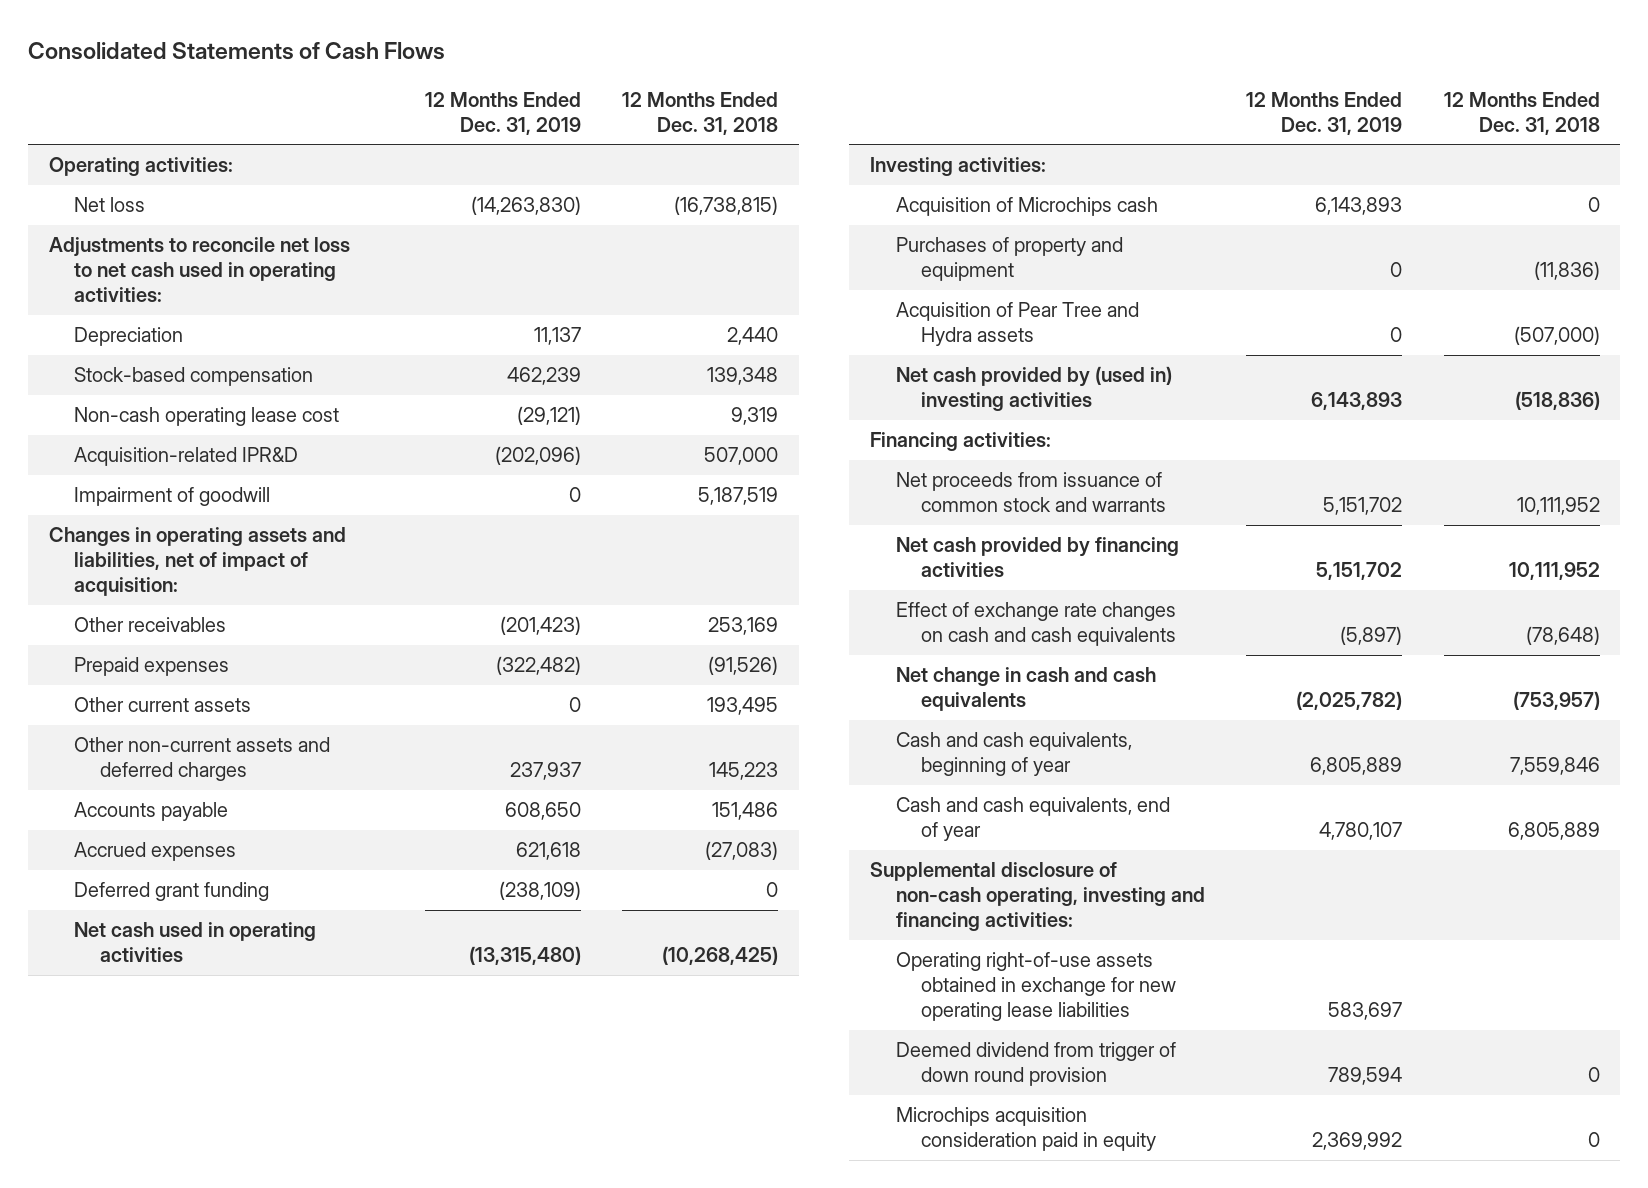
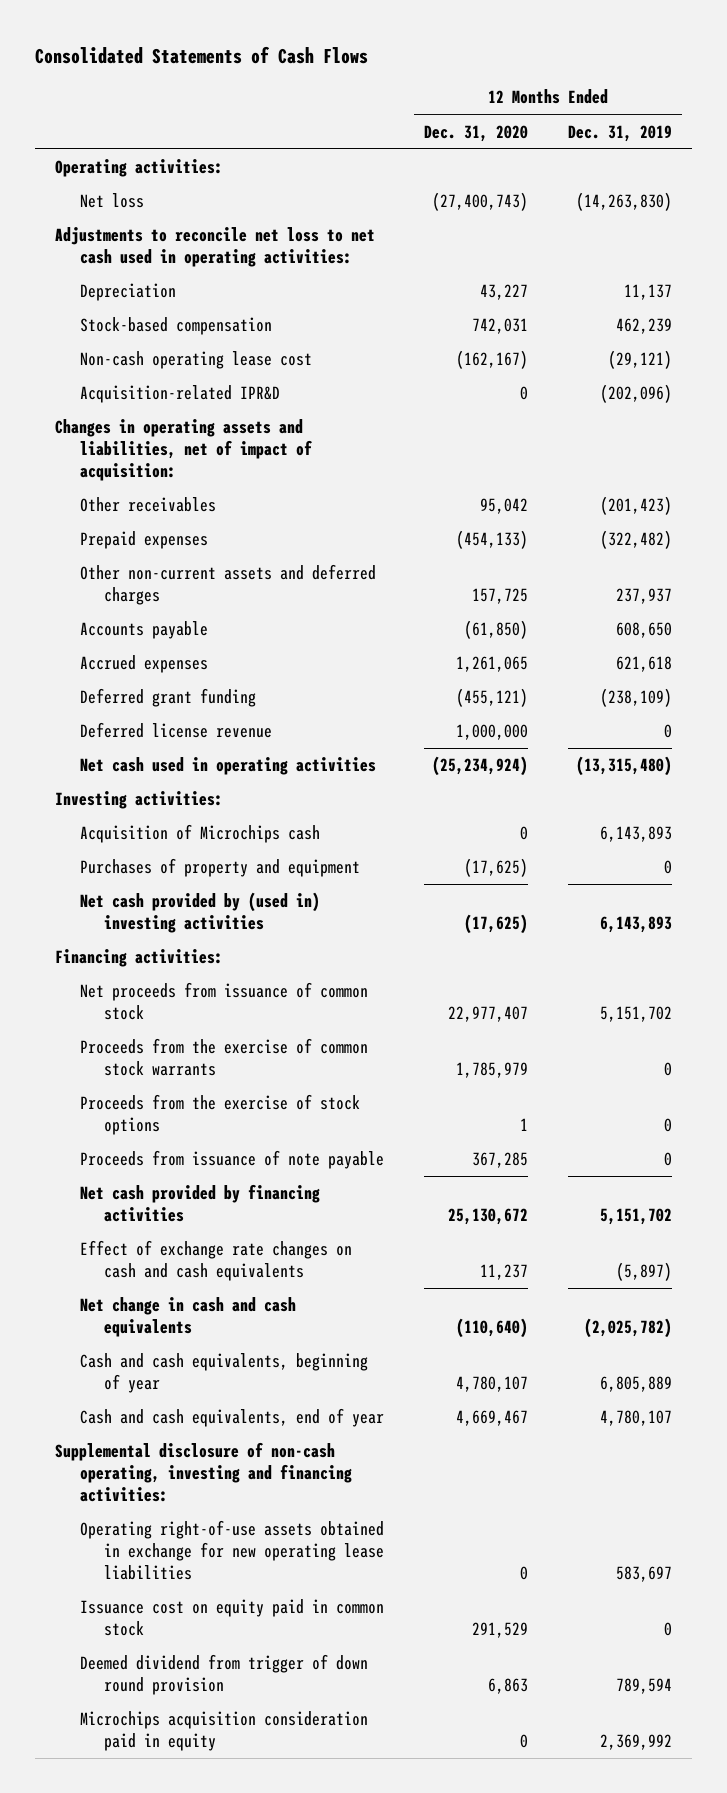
- | 12 Months Ended Dec. 31, 2019 | 12 Months Ended Dec. 31, 2018
+ | 12 Months Ended Dec. 31, 2020 | 12 Months Ended Dec. 31, 2019
- Impairment of goodwill | 0 | 5,187,519
- Other current assets | 0 | 193,495
+ Deferred license revenue | 1,000,000 | 0
- Acquisition of Pear Tree and Hydra assets | 0 | (507,000)
- Net proceeds from issuance of common stock and warrants | 5,151,702 | 10,111,952
+ Net proceeds from issuance of common stock | 22,977,407 | 5,151,702
+ Proceeds from the exercise of common stock warrants | 1,785,979 | 0
+ Proceeds from the exercise of stock options | 1 | 0
+ Proceeds from issuance of note payable | 367,285 | 0
+ Issuance cost on equity paid in common stock | 291,529 | 0

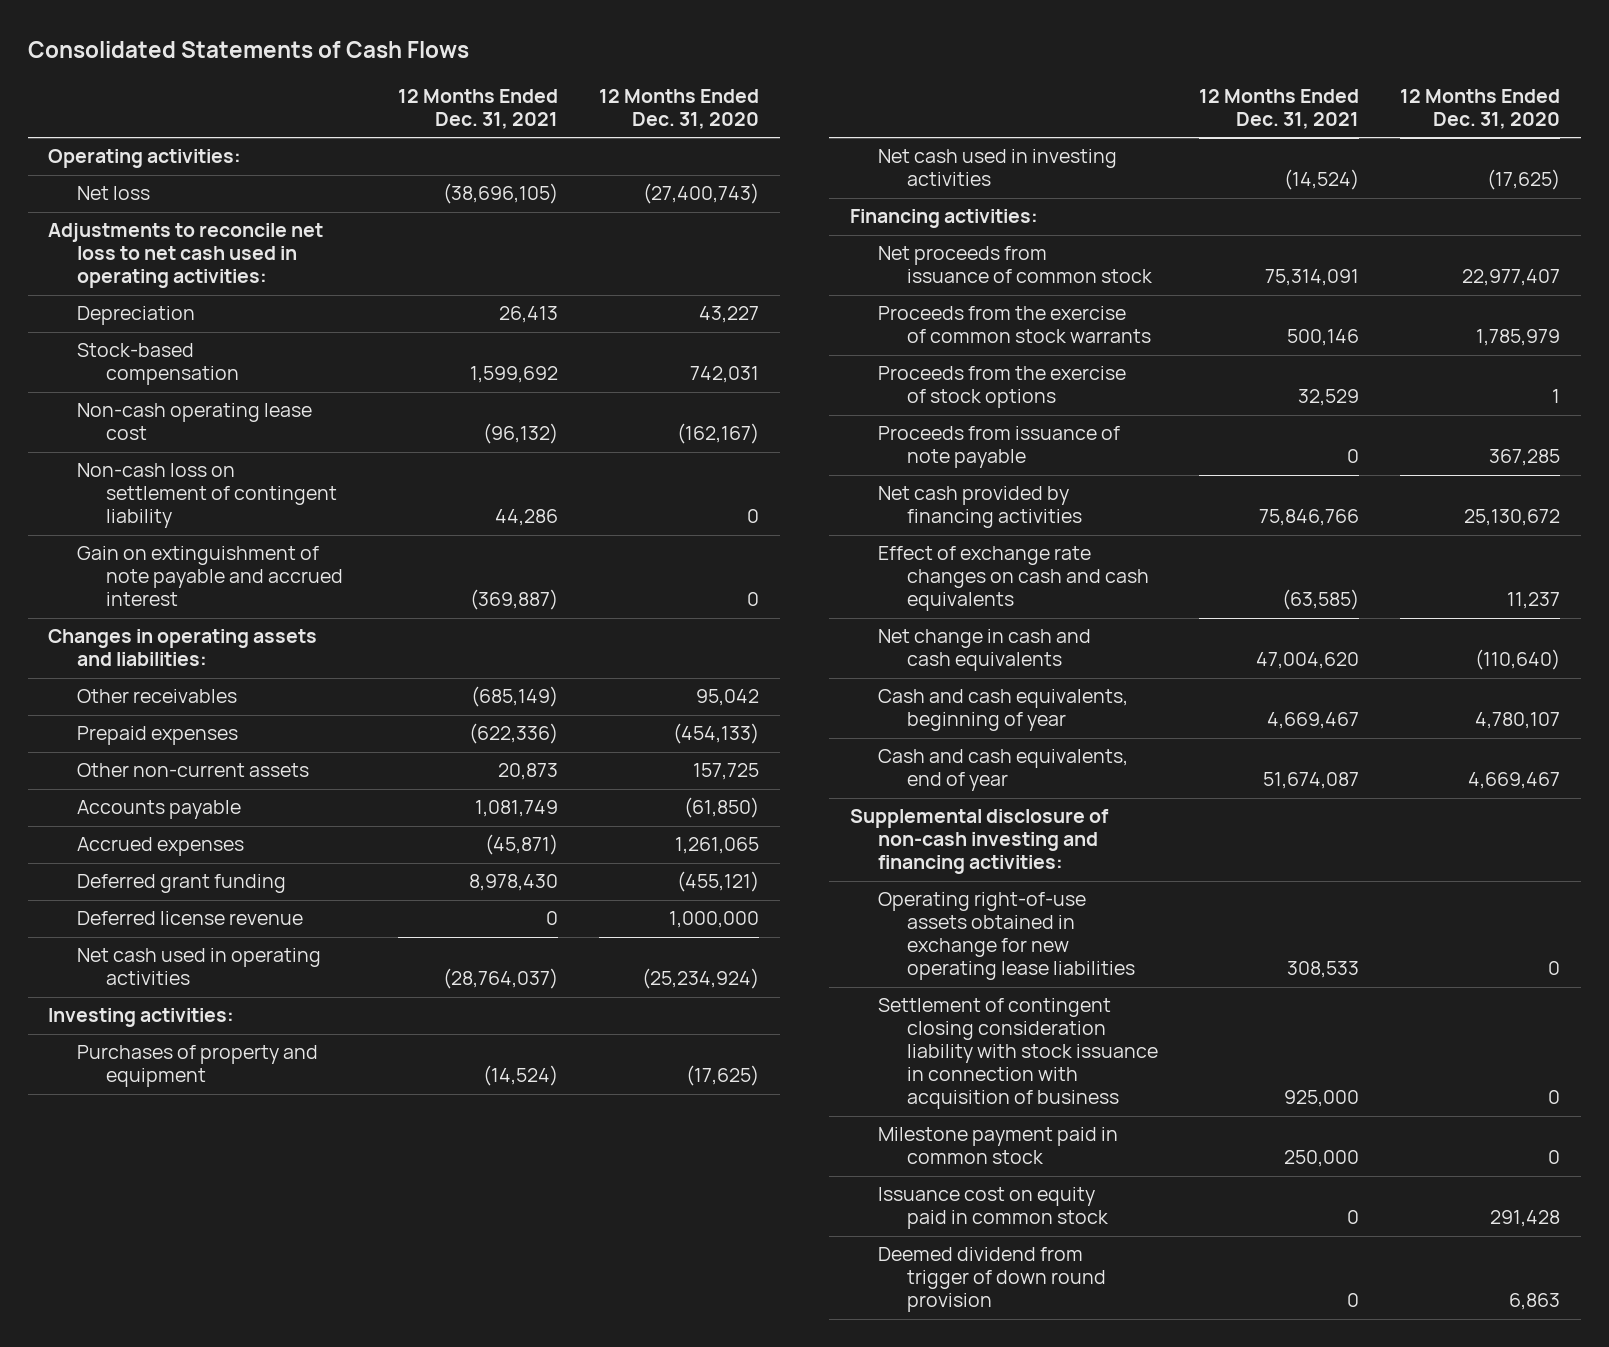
- | 12 Months Ended Dec. 31, 2020 | 12 Months Ended Dec. 31, 2019
+ | 12 Months Ended Dec. 31, 2021 | 12 Months Ended Dec. 31, 2020
- Acquisition-related IPR&D | 0 | (202,096)
- Changes in operating assets and liabilities, net of impact of acquisition:
+ Non-cash loss on settlement of contingent liability | 44,286 | 0
+ Gain on extinguishment of note payable and accrued interest | (369,887) | 0
+ Changes in operating assets and liabilities:
- Other non-current assets and deferred charges | 157,725 | 237,937
+ Other non-current assets | 20,873 | 157,725
- Acquisition of Microchips cash | 0 | 6,143,893
- Net cash provided by (used in) investing activities | (17,625) | 6,143,893
+ Net cash used in investing activities | (14,524) | (17,625)
- Supplemental disclosure of non-cash operating, investing and financing activities:
+ Supplemental disclosure of non-cash investing and financing activities:
- Issuance cost on equity paid in common stock | 291,529 | 0
+ Settlement of contingent closing consideration liability with stock issuance in connection with acquisition of business | 925,000 | 0
+ Milestone payment paid in common stock | 250,000 | 0
+ Issuance cost on equity paid in common stock | 0 | 291,428
- Microchips acquisition consideration paid in equity | 0 | 2,369,992

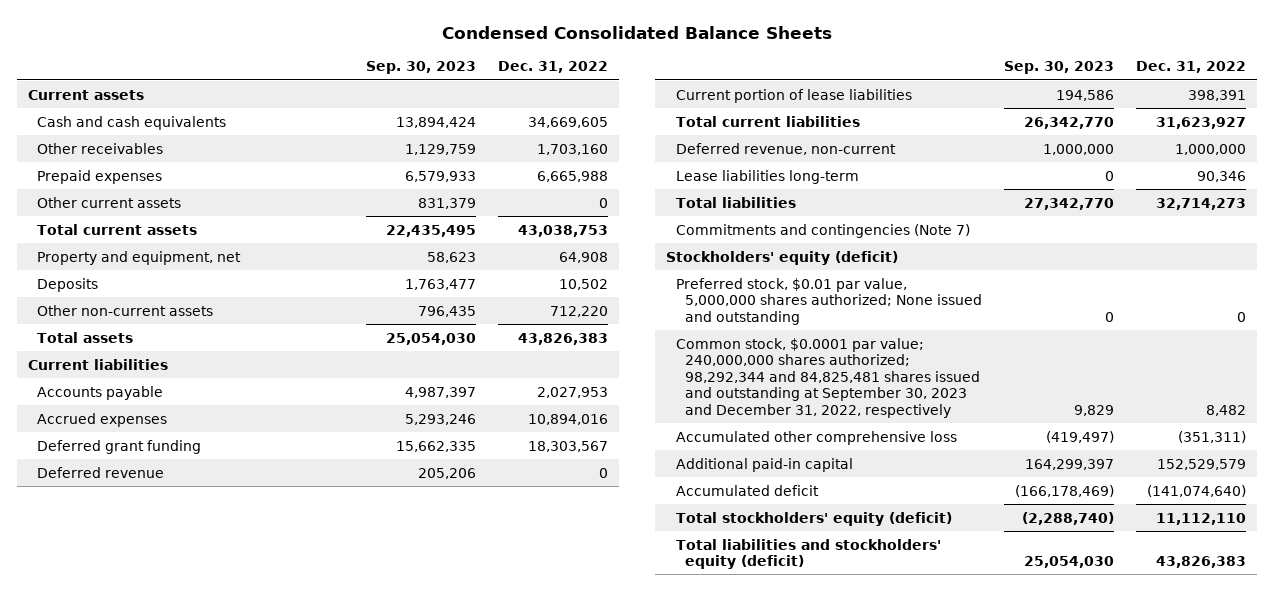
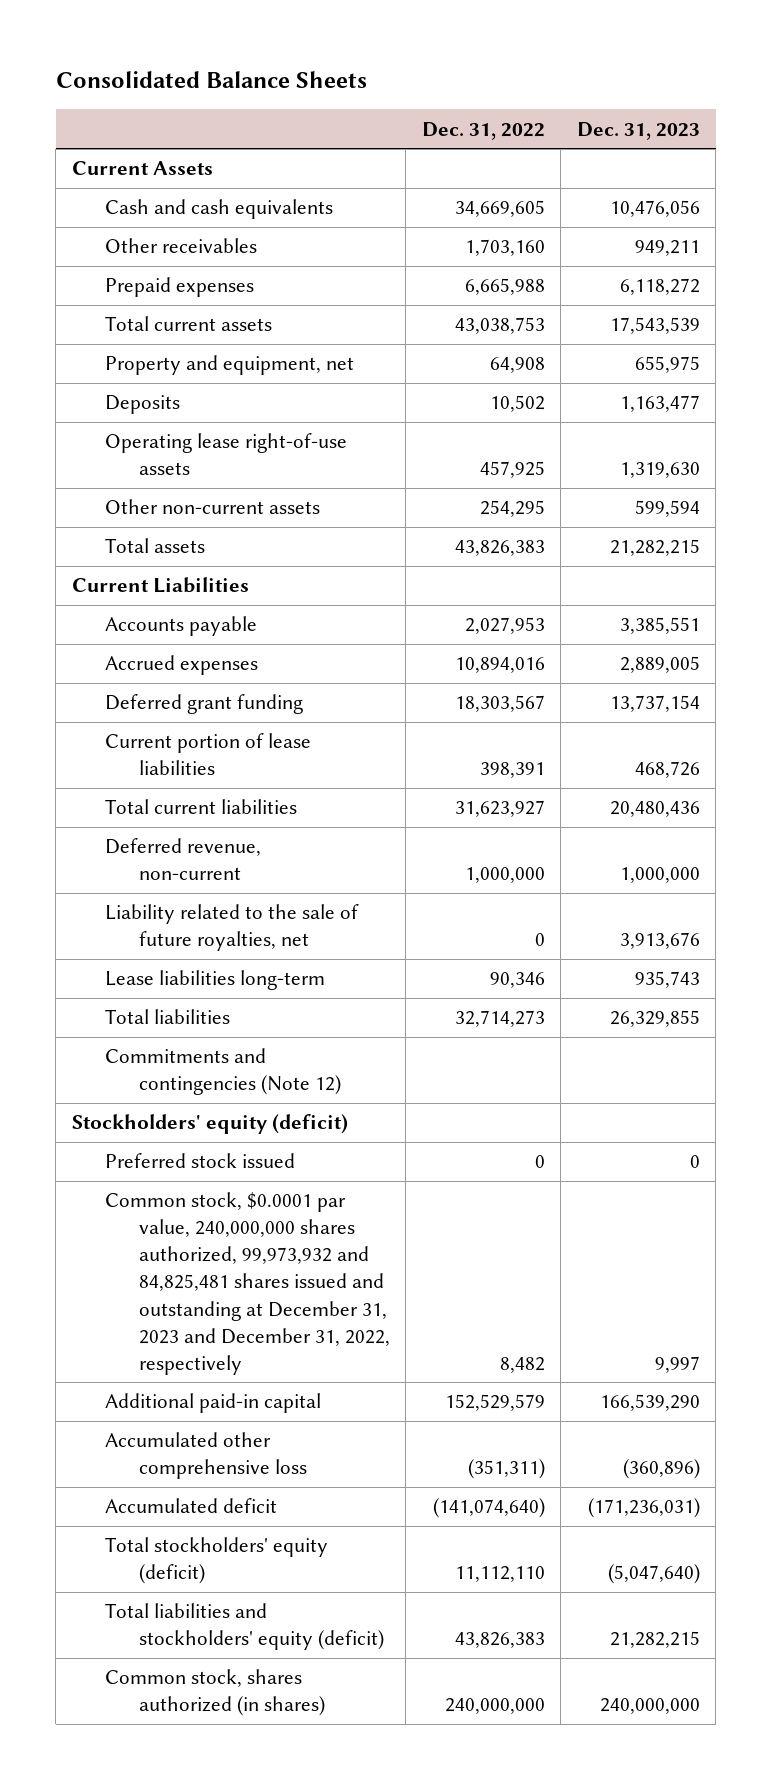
- Condensed Consolidated Balance Sheets
+ Consolidated Balance Sheets
- | Sep. 30, 2023 | Dec. 31, 2022
+ | Dec. 31, 2022 | Dec. 31, 2023
- Current assets
+ Current Assets
- Other current assets | 831,379 | 0
- Other non-current assets | 796,435 | 712,220
+ Operating lease right-of-use assets | 457,925 | 1,319,630
+ Other non-current assets | 254,295 | 599,594
- Current liabilities
+ Current Liabilities
- Deferred revenue | 205,206 | 0
+ Liability related to the sale of future royalties, net | 0 | 3,913,676
- Commitments and contingencies (Note 7)
+ Commitments and contingencies (Note 12)
- Preferred stock, $0.01 par value, 5,000,000 shares authorized; None issued and outstanding | 0 | 0
- Common stock, $0.0001 par value; 240,000,000 shares authorized; 98,292,344 and 84,825,481 shares issued and outstanding at September 30, 2023 and December 31, 2022, respectively | 9,829 | 8,482
+ Preferred stock issued | 0 | 0
+ Common stock, $0.0001 par value, 240,000,000 shares authorized, 99,973,932 and 84,825,481 shares issued and outstanding at December 31, 2023 and December 31, 2022, respectively | 8,482 | 9,997
moved down: Accumulated other comprehensive loss | (351,311) | (360,896)
+ Common stock, shares authorized (in shares) | 240,000,000 | 240,000,000

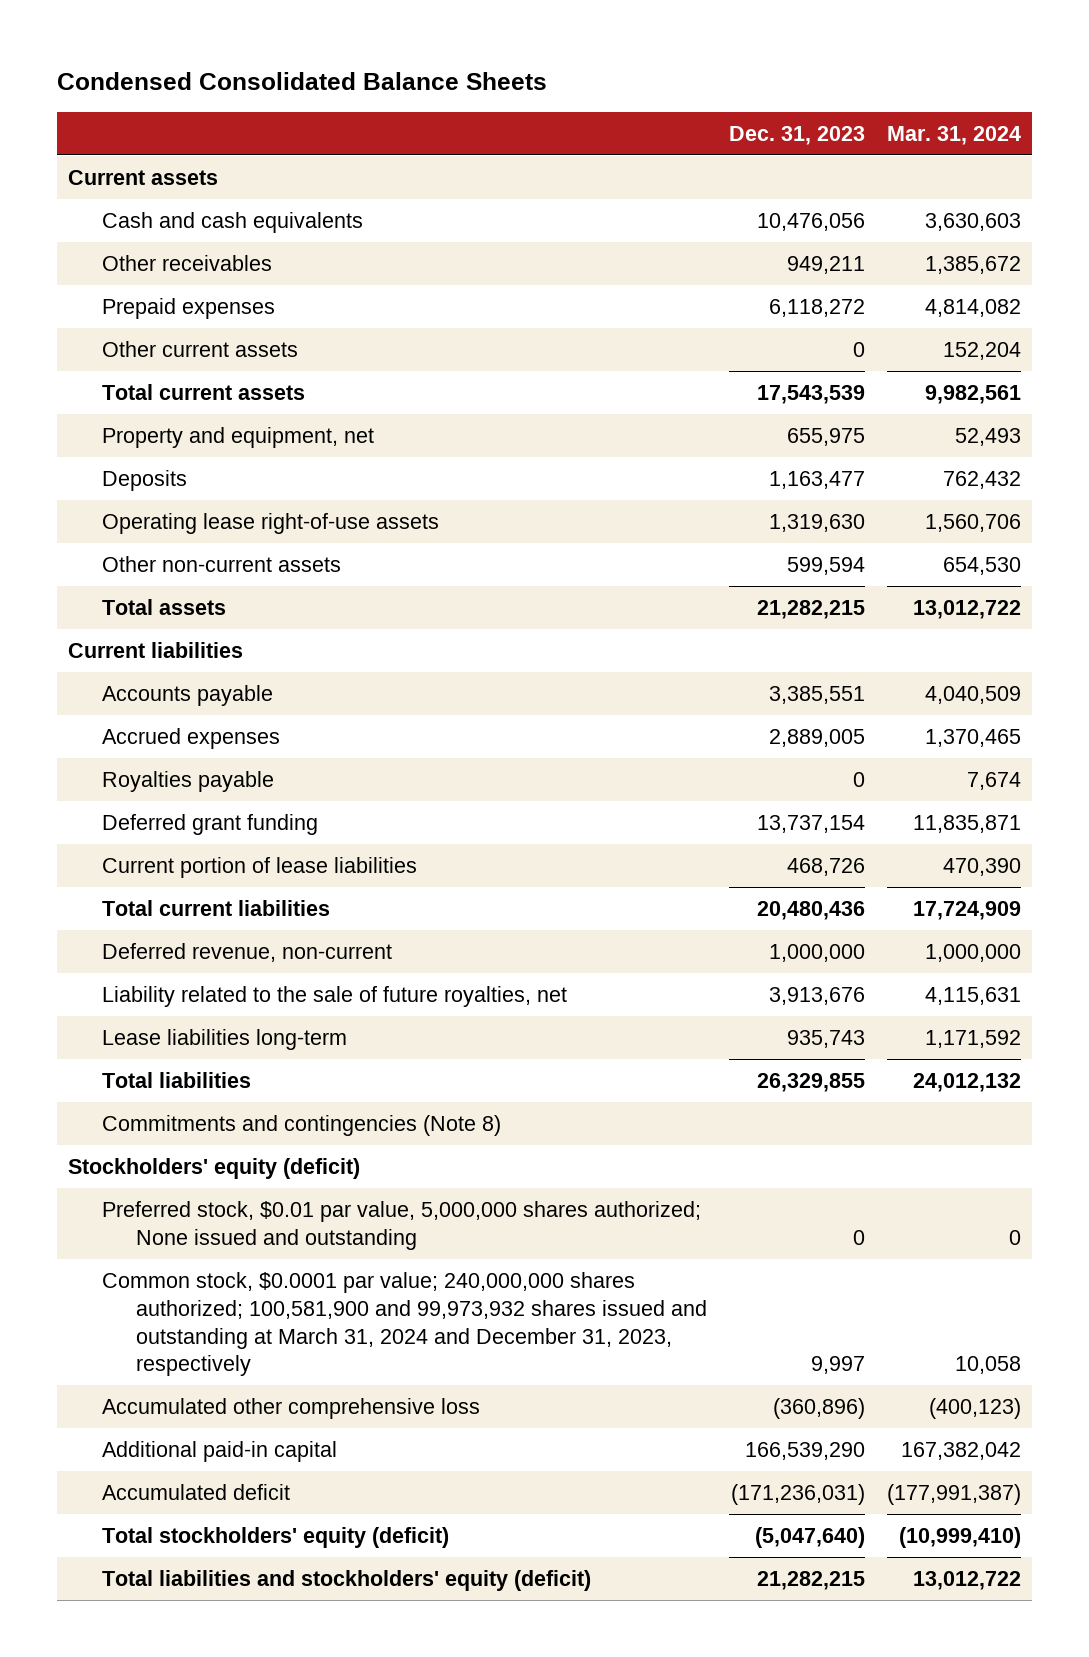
- Consolidated Balance Sheets
+ Condensed Consolidated Balance Sheets
- | Dec. 31, 2022 | Dec. 31, 2023
+ | Dec. 31, 2023 | Mar. 31, 2024
- Current Assets
+ Current assets
+ Other current assets | 0 | 152,204
- Current Liabilities
+ Current liabilities
+ Royalties payable | 0 | 7,674
- Commitments and contingencies (Note 12)
+ Commitments and contingencies (Note 8)
- Preferred stock issued | 0 | 0
- Common stock, $0.0001 par value, 240,000,000 shares authorized, 99,973,932 and 84,825,481 shares issued and outstanding at December 31, 2023 and December 31, 2022, respectively | 8,482 | 9,997
+ Preferred stock, $0.01 par value, 5,000,000 shares authorized; None issued and outstanding | 0 | 0
+ Common stock, $0.0001 par value; 240,000,000 shares authorized; 100,581,900 and 99,973,932 shares issued and outstanding at March 31, 2024 and December 31, 2023, respectively | 9,997 | 10,058
moved down: Additional paid-in capital | 166,539,290 | 167,382,042
- Common stock, shares authorized (in shares) | 240,000,000 | 240,000,000

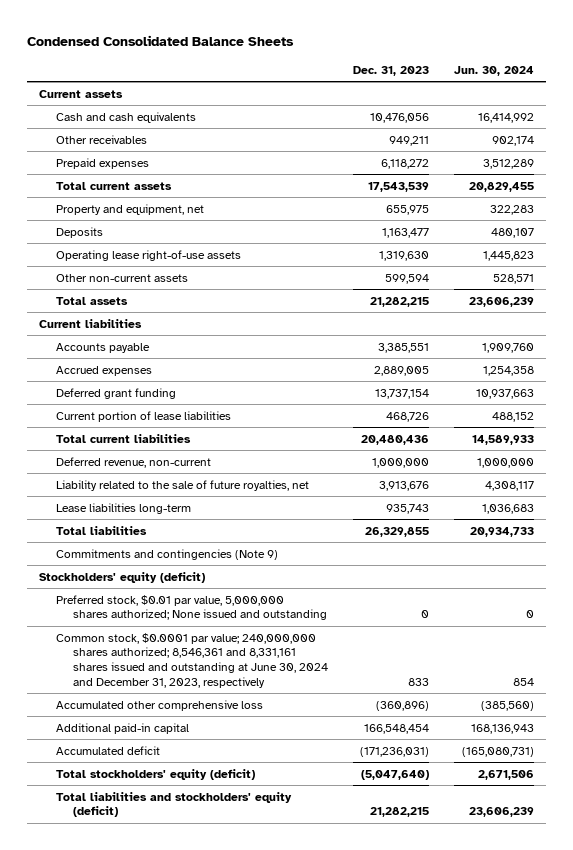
- | Dec. 31, 2023 | Mar. 31, 2024
+ | Dec. 31, 2023 | Jun. 30, 2024
- Other current assets | 0 | 152,204
- Royalties payable | 0 | 7,674
- Commitments and contingencies (Note 8)
+ Commitments and contingencies (Note 9)
- Common stock, $0.0001 par value; 240,000,000 shares authorized; 100,581,900 and 99,973,932 shares issued and outstanding at March 31, 2024 and December 31, 2023, respectively | 9,997 | 10,058
+ Common stock, $0.0001 par value; 240,000,000 shares authorized; 8,546,361 and 8,331,161 shares issued and outstanding at June 30, 2024 and December 31, 2023, respectively | 833 | 854
- Additional paid-in capital | 166,539,290 | 167,382,042
+ Additional paid-in capital | 166,548,454 | 168,136,943

